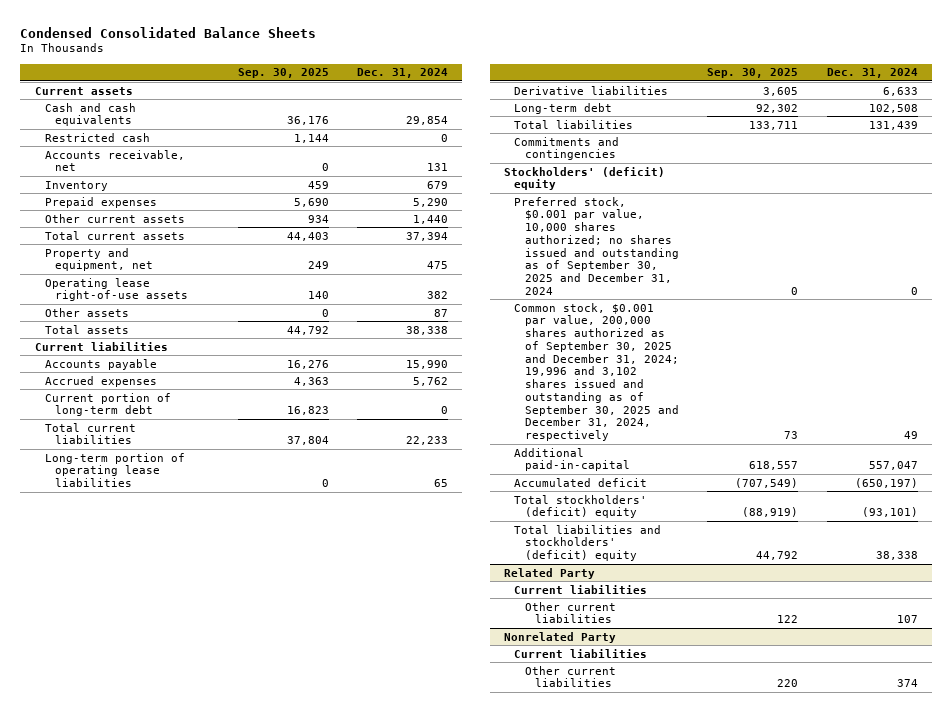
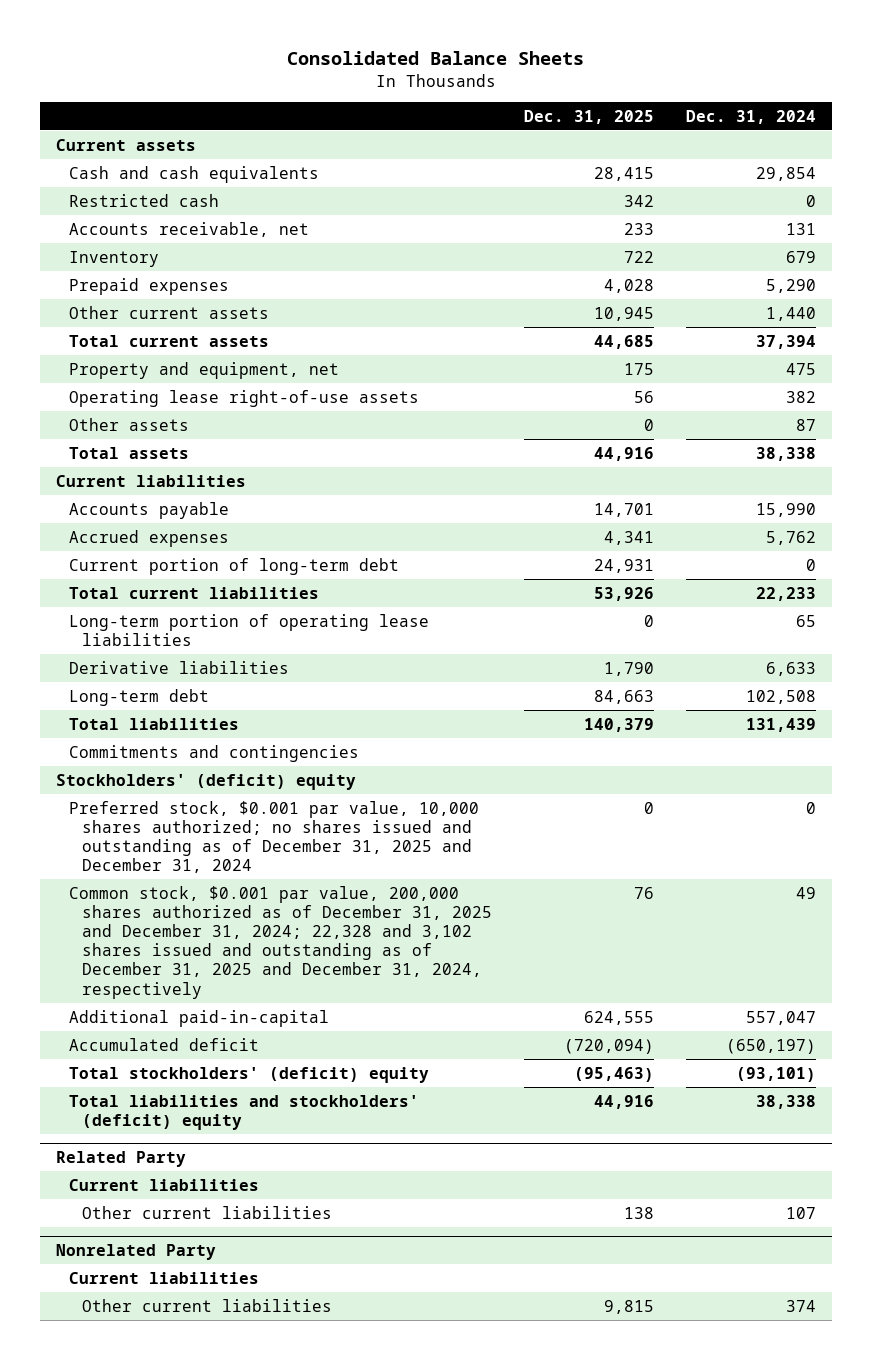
- Condensed Consolidated Balance Sheets
+ Consolidated Balance Sheets
- | Sep. 30, 2025 | Dec. 31, 2024
+ | Dec. 31, 2025 | Dec. 31, 2024
- Preferred stock, $0.001 par value, 10,000 shares authorized; no shares issued and outstanding as of September 30, 2025 and December 31, 2024 | 0 | 0
- Common stock, $0.001 par value, 200,000 shares authorized as of September 30, 2025 and December 31, 2024; 19,996 and 3,102 shares issued and outstanding as of September 30, 2025 and December 31, 2024, respectively | 73 | 49
+ Preferred stock, $0.001 par value, 10,000 shares authorized; no shares issued and outstanding as of December 31, 2025 and December 31, 2024 | 0 | 0
+ Common stock, $0.001 par value, 200,000 shares authorized as of December 31, 2025 and December 31, 2024; 22,328 and 3,102 shares issued and outstanding as of December 31, 2025 and December 31, 2024, respectively | 76 | 49

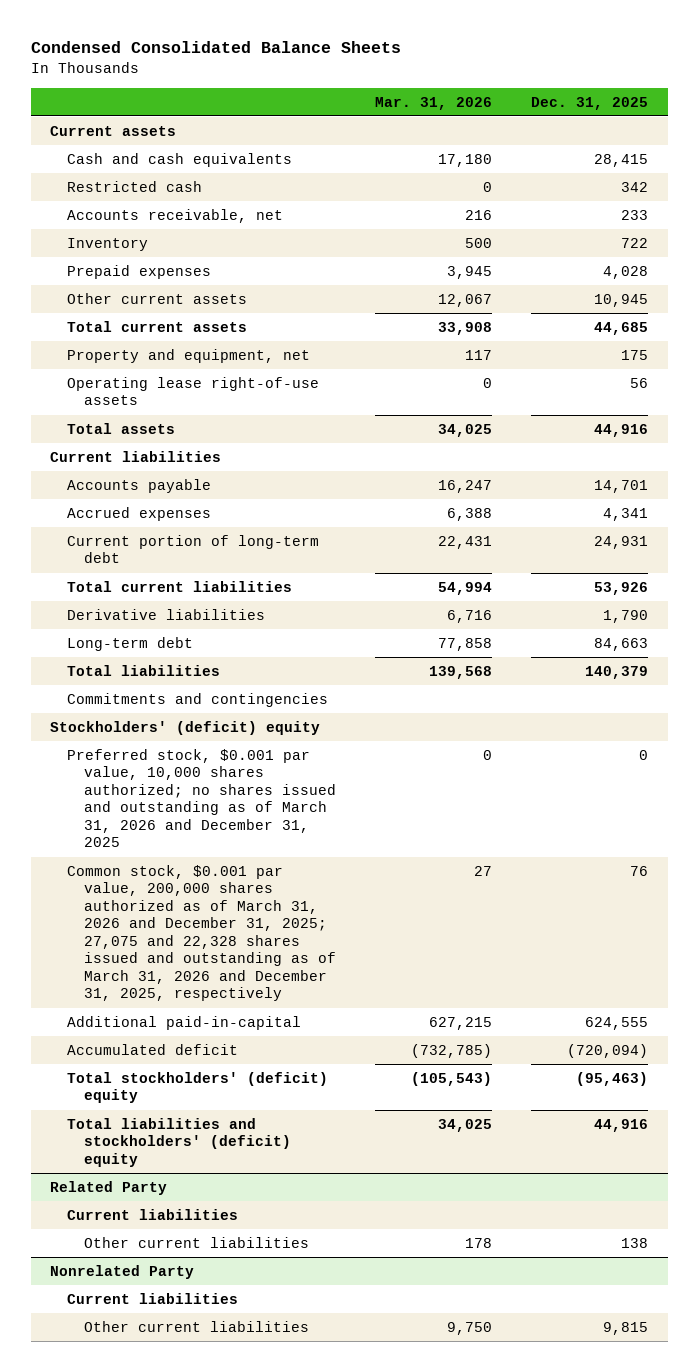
- Consolidated Balance Sheets
+ Condensed Consolidated Balance Sheets
- | Dec. 31, 2025 | Dec. 31, 2024
+ | Mar. 31, 2026 | Dec. 31, 2025
- Other assets | 0 | 87
- Long-term portion of operating lease liabilities | 0 | 65
- Preferred stock, $0.001 par value, 10,000 shares authorized; no shares issued and outstanding as of December 31, 2025 and December 31, 2024 | 0 | 0
- Common stock, $0.001 par value, 200,000 shares authorized as of December 31, 2025 and December 31, 2024; 22,328 and 3,102 shares issued and outstanding as of December 31, 2025 and December 31, 2024, respectively | 76 | 49
+ Preferred stock, $0.001 par value, 10,000 shares authorized; no shares issued and outstanding as of March 31, 2026 and December 31, 2025 | 0 | 0
+ Common stock, $0.001 par value, 200,000 shares authorized as of March 31, 2026 and December 31, 2025; 27,075 and 22,328 shares issued and outstanding as of March 31, 2026 and December 31, 2025, respectively | 27 | 76

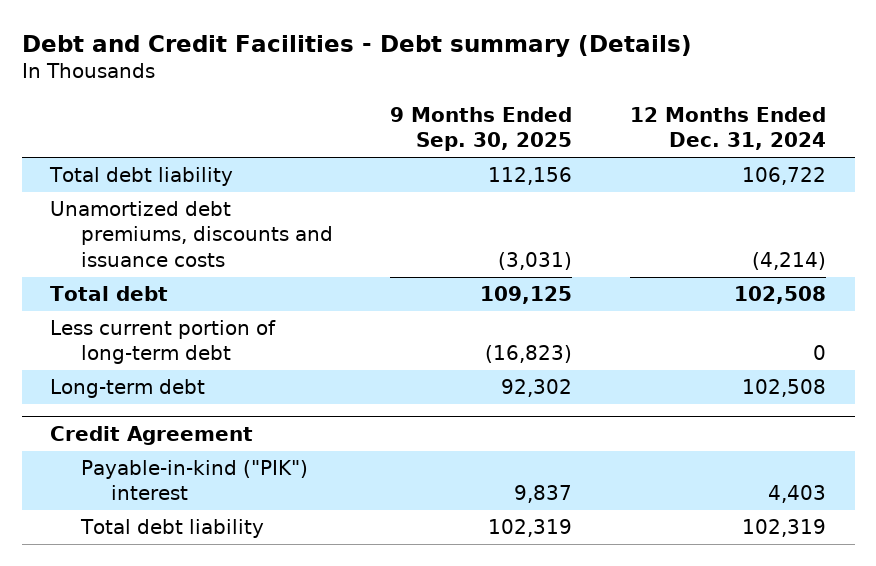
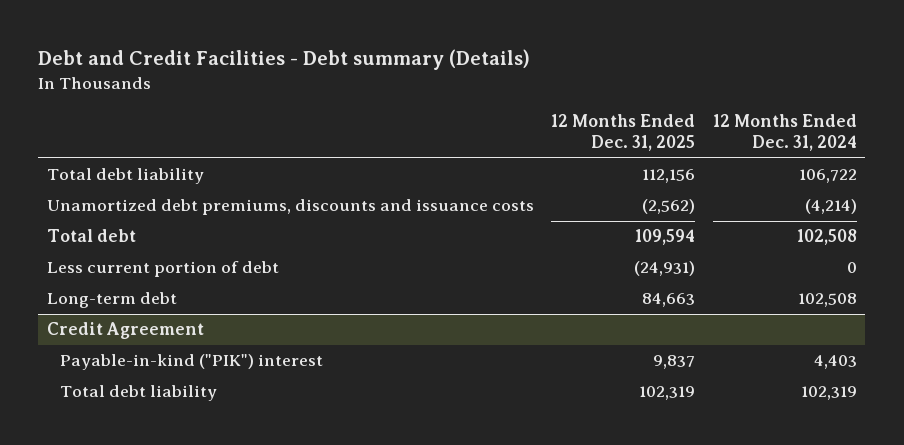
- | 9 Months Ended Sep. 30, 2025 | 12 Months Ended Dec. 31, 2024
+ | 12 Months Ended Dec. 31, 2025 | 12 Months Ended Dec. 31, 2024
- Less current portion of long-term debt | (16,823) | 0
+ Less current portion of debt | (24,931) | 0

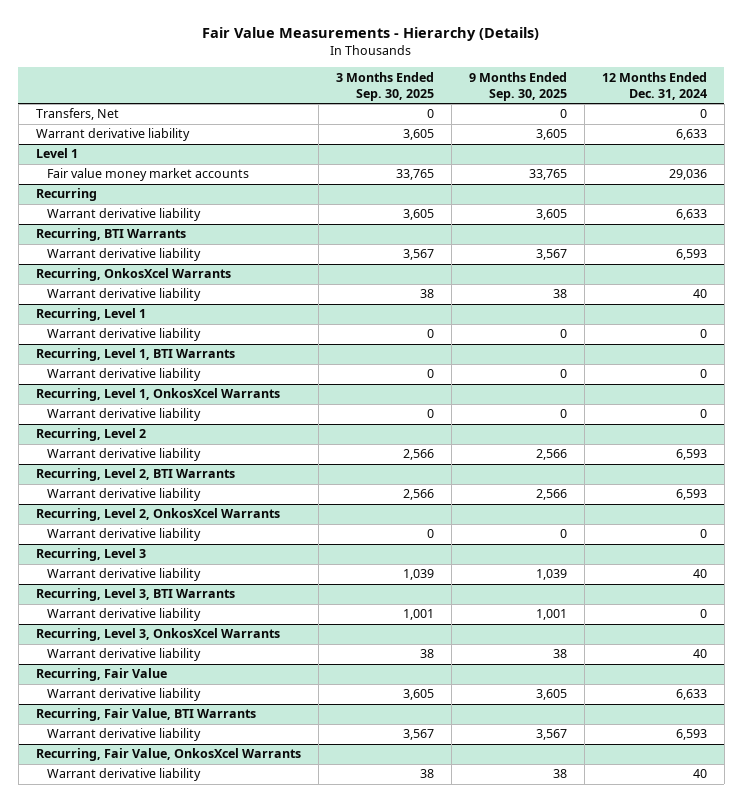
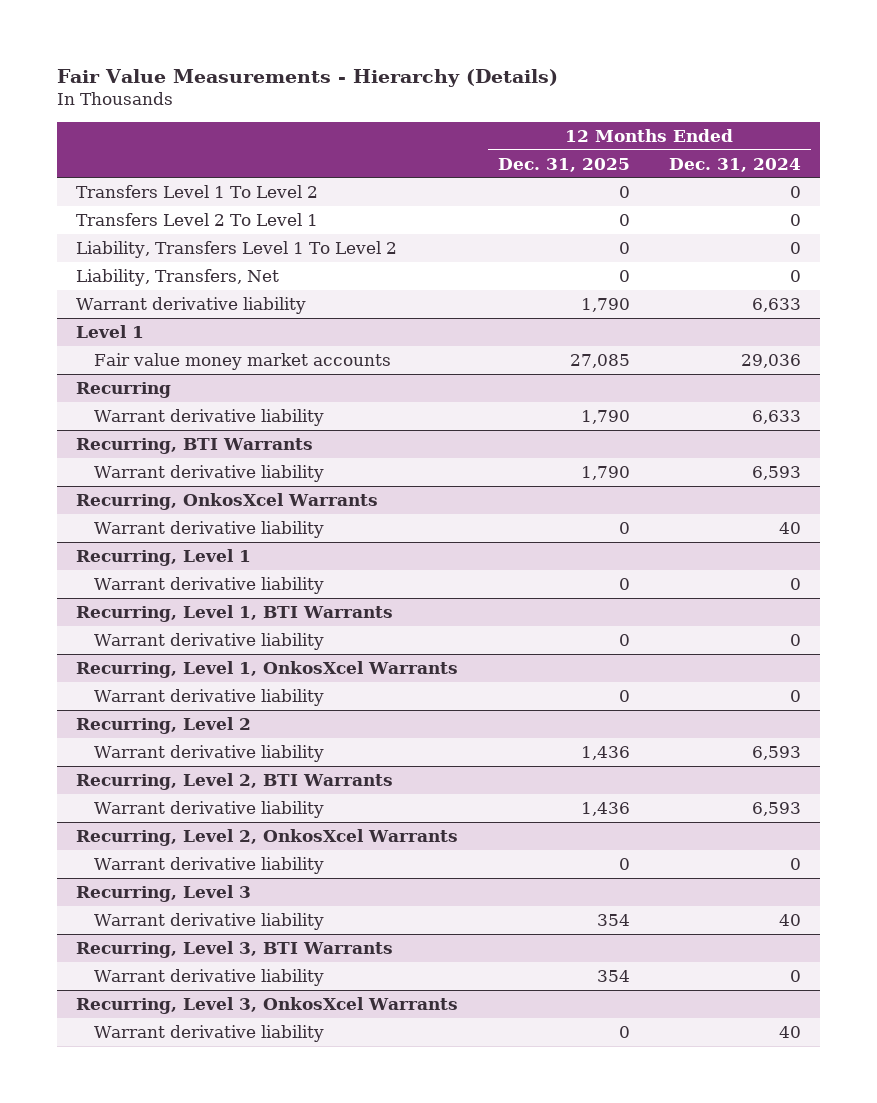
- | 3 Months Ended Sep. 30, 2025 | 9 Months Ended Sep. 30, 2025 | 12 Months Ended Dec. 31, 2024
+ | 12 Months Ended Dec. 31, 2025 | 12 Months Ended Dec. 31, 2024
- Transfers, Net | 0 | 0 | 0
+ Transfers Level 1 To Level 2 | 0 | 0
+ Transfers Level 2 To Level 1 | 0 | 0
+ Liability, Transfers Level 1 To Level 2 | 0 | 0
+ Liability, Transfers, Net | 0 | 0
- Recurring, Fair Value
- Warrant derivative liability | 3,605 | 3,605 | 6,633
- Recurring, Fair Value, BTI Warrants
- Warrant derivative liability | 3,567 | 3,567 | 6,593
- Recurring, Fair Value, OnkosXcel Warrants
- Warrant derivative liability | 38 | 38 | 40

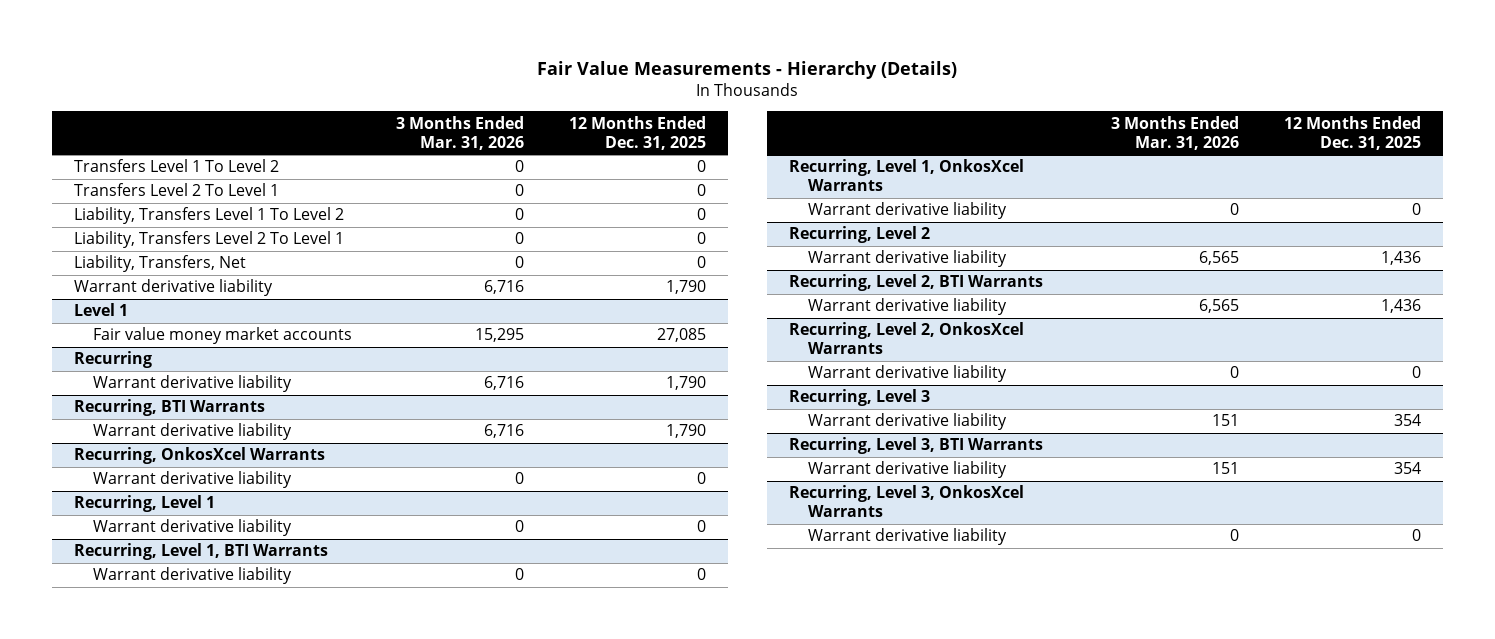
- | 12 Months Ended Dec. 31, 2025 | 12 Months Ended Dec. 31, 2024
+ | 3 Months Ended Mar. 31, 2026 | 12 Months Ended Dec. 31, 2025
+ Liability, Transfers Level 2 To Level 1 | 0 | 0

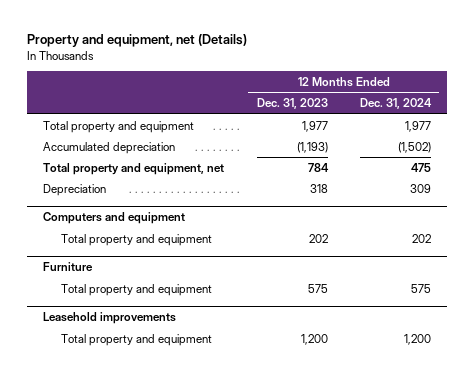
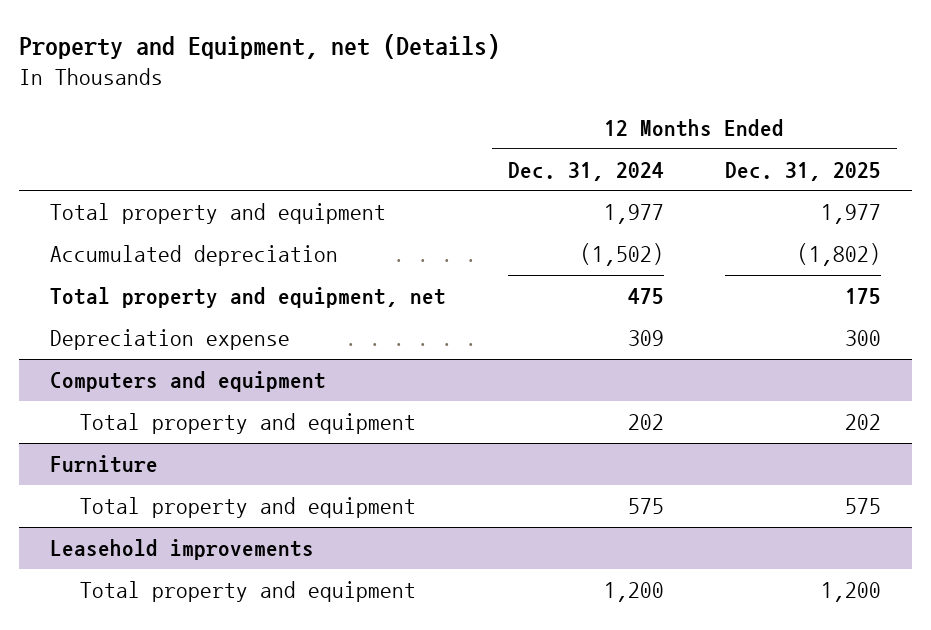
- Property and equipment, net (Details)
+ Property and Equipment, net (Details)
- | 12 Months Ended Dec. 31, 2023 | 12 Months Ended Dec. 31, 2024
+ | 12 Months Ended Dec. 31, 2024 | 12 Months Ended Dec. 31, 2025
- Depreciation | 318 | 309
+ Depreciation expense | 309 | 300

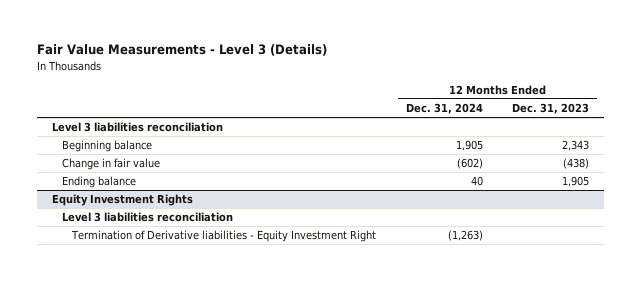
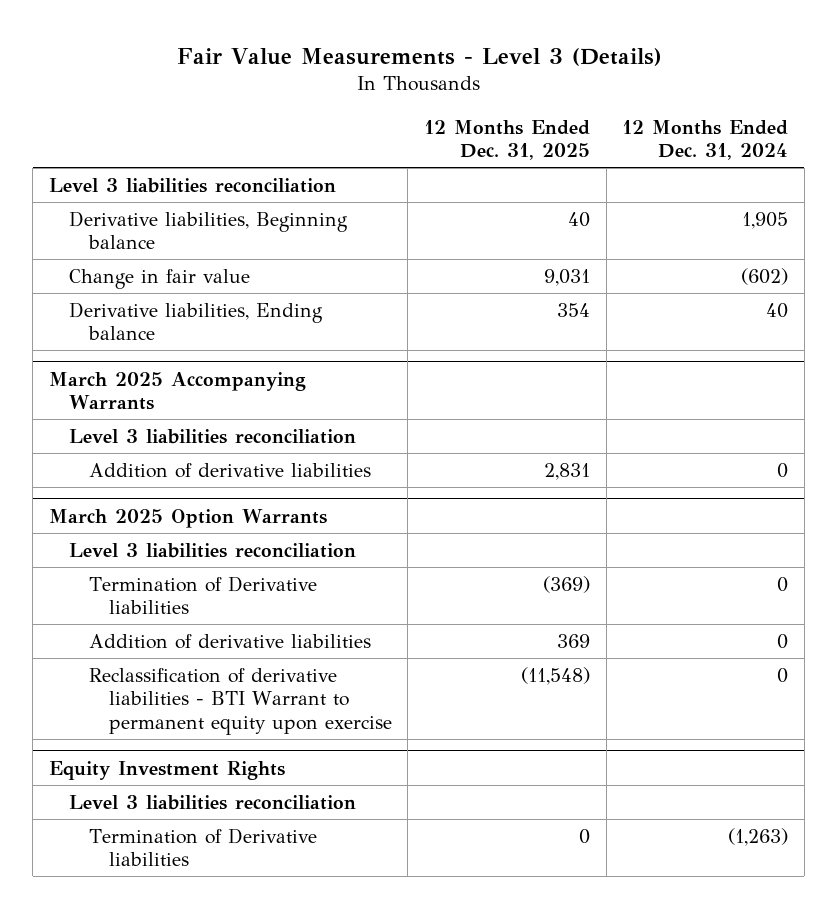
- | 12 Months Ended Dec. 31, 2024 | 12 Months Ended Dec. 31, 2023
+ | 12 Months Ended Dec. 31, 2025 | 12 Months Ended Dec. 31, 2024
- Beginning balance | 1,905 | 2,343
+ Derivative liabilities, Beginning balance | 40 | 1,905
- Ending balance | 40 | 1,905
+ Derivative liabilities, Ending balance | 354 | 40
+ March 2025 Accompanying Warrants
+ Level 3 liabilities reconciliation
+ Addition of derivative liabilities | 2,831 | 0
+ March 2025 Option Warrants
+ Level 3 liabilities reconciliation
+ Termination of Derivative liabilities | (369) | 0
+ Addition of derivative liabilities | 369 | 0
+ Reclassification of derivative liabilities - BTI Warrant to permanent equity upon exercise | (11,548) | 0
@ Equity Investment Rights
- Termination of Derivative liabilities - Equity Investment Right | (1,263) |
+ Termination of Derivative liabilities | 0 | (1,263)

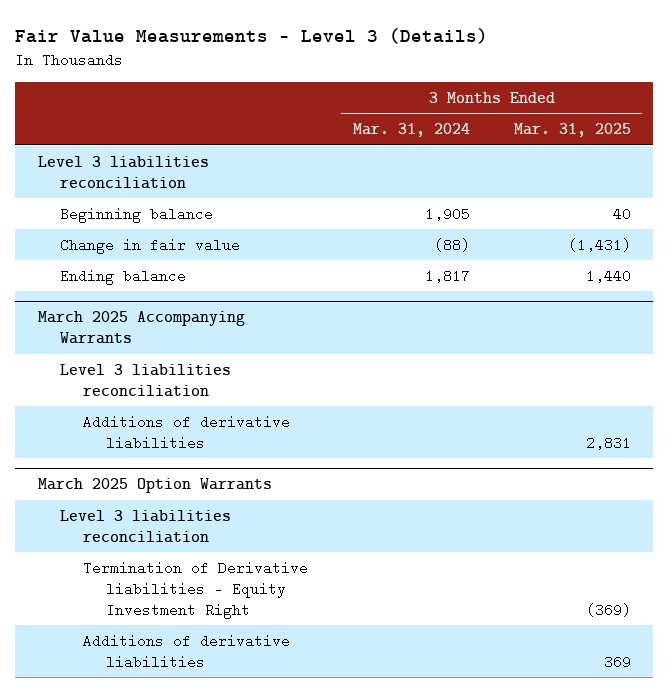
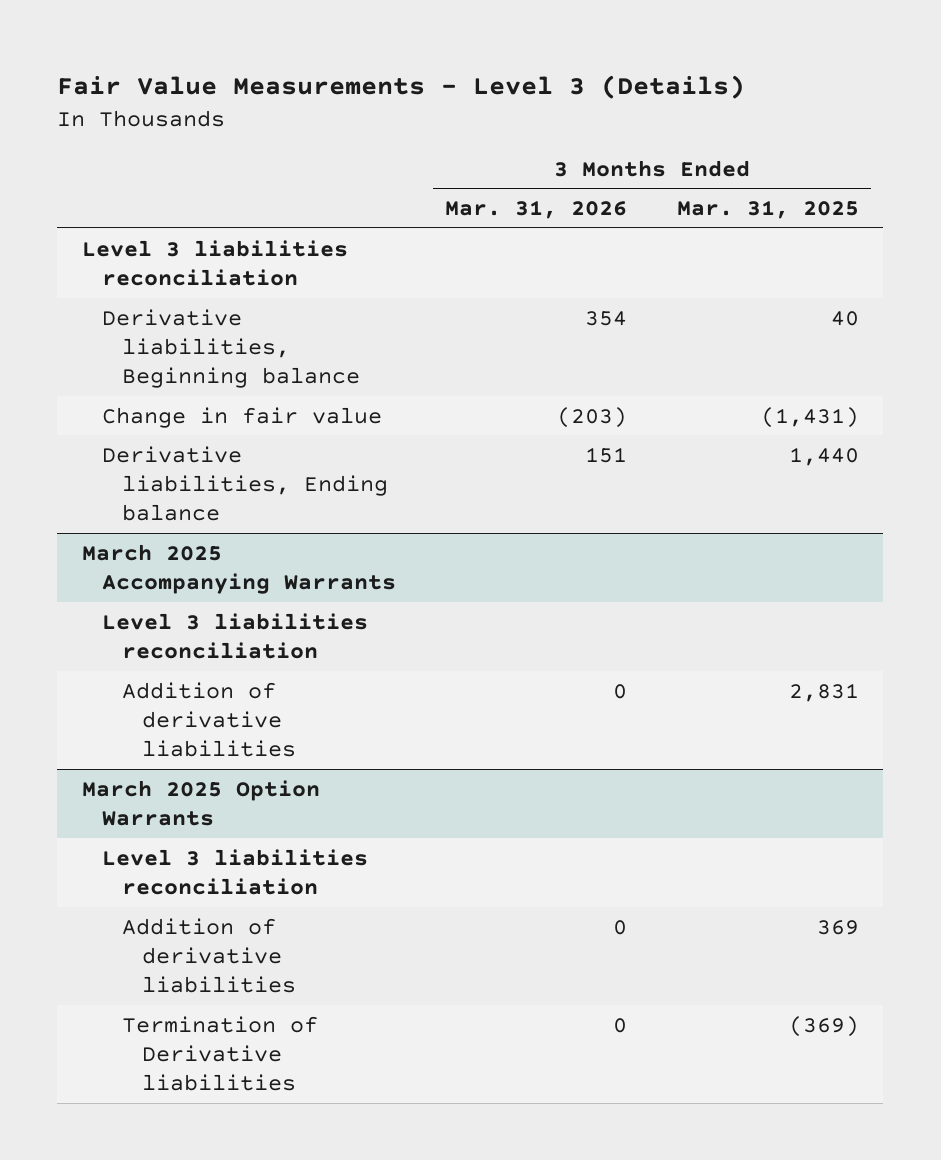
- | 3 Months Ended Mar. 31, 2024 | 3 Months Ended Mar. 31, 2025
+ | 3 Months Ended Mar. 31, 2026 | 3 Months Ended Mar. 31, 2025
- Beginning balance | 1,905 | 40
+ Derivative liabilities, Beginning balance | 354 | 40
- Ending balance | 1,817 | 1,440
+ Derivative liabilities, Ending balance | 151 | 1,440
@ March 2025 Accompanying Warrants
- Additions of derivative liabilities | | 2,831
+ Addition of derivative liabilities | 0 | 2,831
@ March 2025 Option Warrants
- Termination of Derivative liabilities - Equity Investment Right | | (369)
- Additions of derivative liabilities | | 369
+ Addition of derivative liabilities | 0 | 369
+ Termination of Derivative liabilities | 0 | (369)

